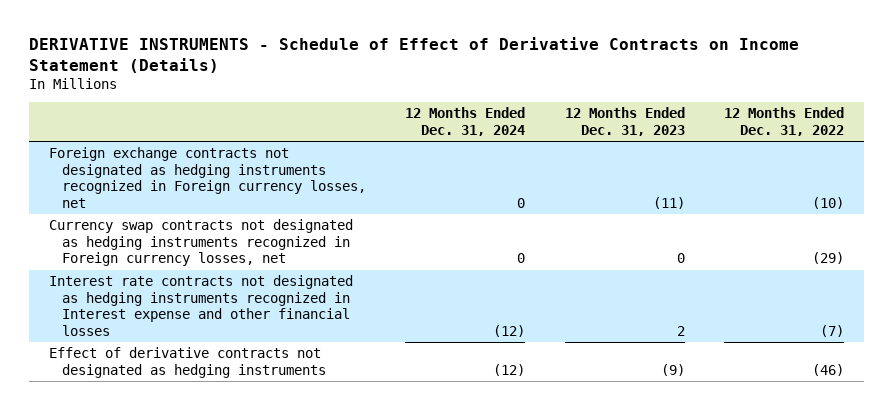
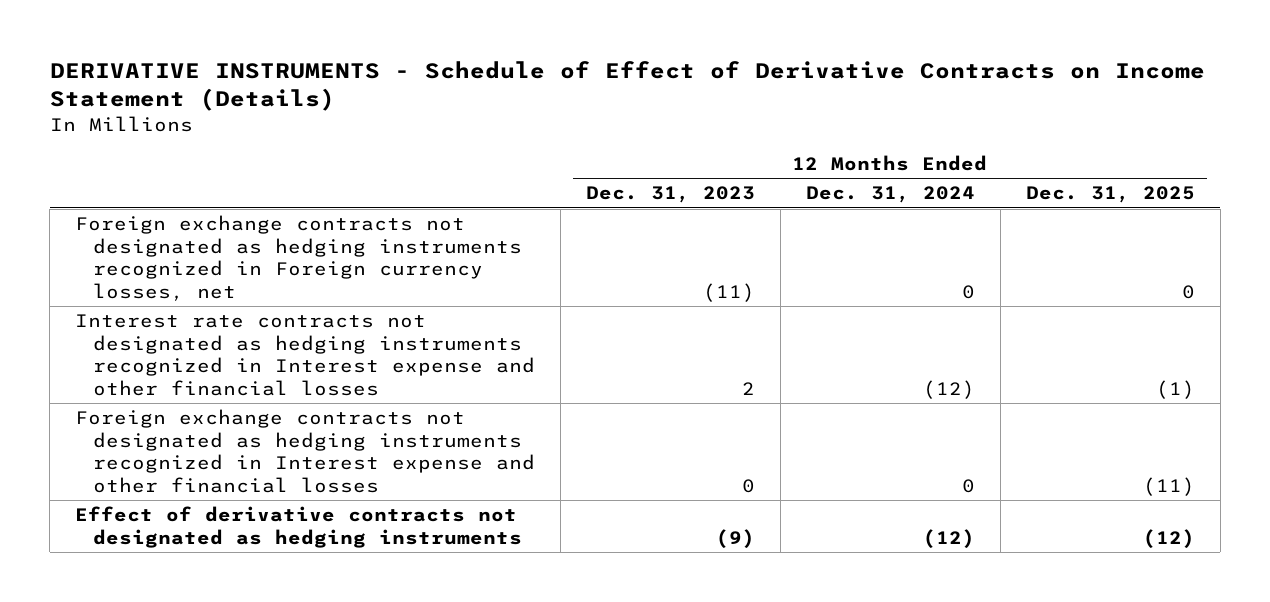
- | 12 Months Ended Dec. 31, 2024 | 12 Months Ended Dec. 31, 2023 | 12 Months Ended Dec. 31, 2022
+ | 12 Months Ended Dec. 31, 2023 | 12 Months Ended Dec. 31, 2024 | 12 Months Ended Dec. 31, 2025
- Currency swap contracts not designated as hedging instruments recognized in Foreign currency losses, net | 0 | 0 | (29)
+ Foreign exchange contracts not designated as hedging instruments recognized in Interest expense and other financial losses | 0 | 0 | (11)

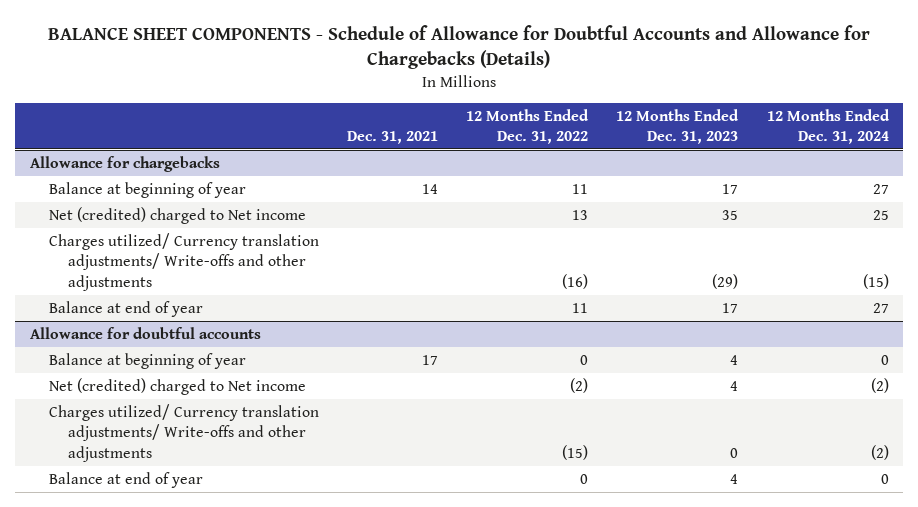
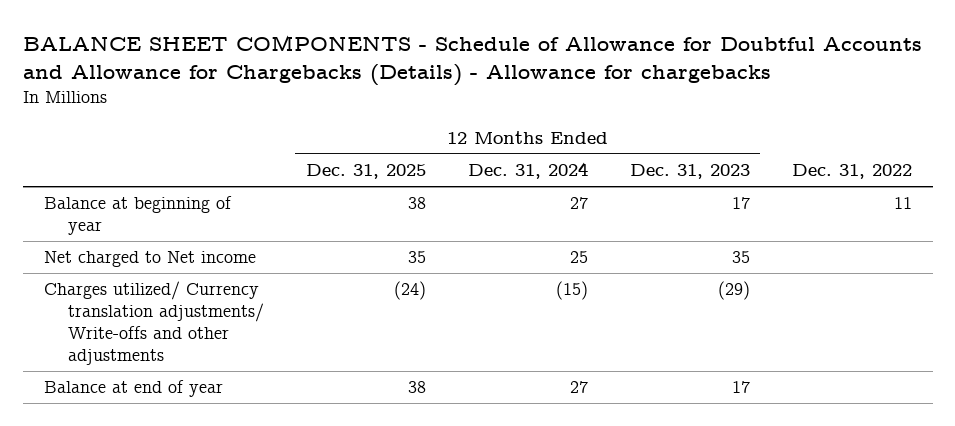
- BALANCE SHEET COMPONENTS - Schedule of Allowance for Doubtful Accounts and Allowance for Chargebacks (Details)
+ BALANCE SHEET COMPONENTS - Schedule of Allowance for Doubtful Accounts and Allowance for Chargebacks (Details) - Allowance for chargebacks
- | Dec. 31, 2021 | 12 Months Ended Dec. 31, 2022 | 12 Months Ended Dec. 31, 2023 | 12 Months Ended Dec. 31, 2024
+ | 12 Months Ended Dec. 31, 2025 | 12 Months Ended Dec. 31, 2024 | 12 Months Ended Dec. 31, 2023 | Dec. 31, 2022
- Allowance for chargebacks
- Net (credited) charged to Net income | | 13 | 35 | 25
+ Net charged to Net income | 35 | 25 | 35 |
- Allowance for doubtful accounts
- Balance at beginning of year | 17 | 0 | 4 | 0
- Net (credited) charged to Net income | | (2) | 4 | (2)
- Charges utilized/ Currency translation adjustments/ Write-offs and other adjustments | | (15) | 0 | (2)
- Balance at end of year | | 0 | 4 | 0

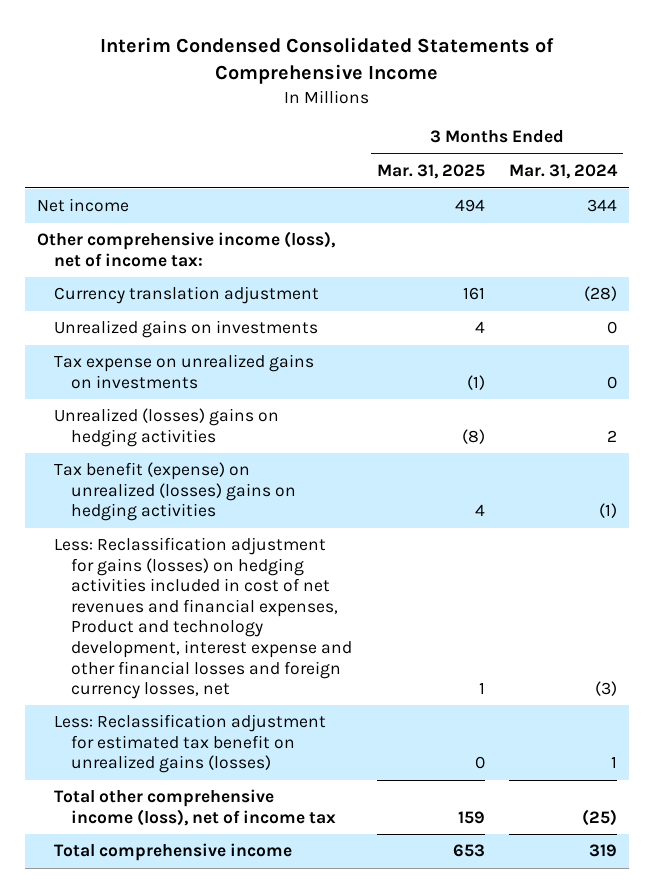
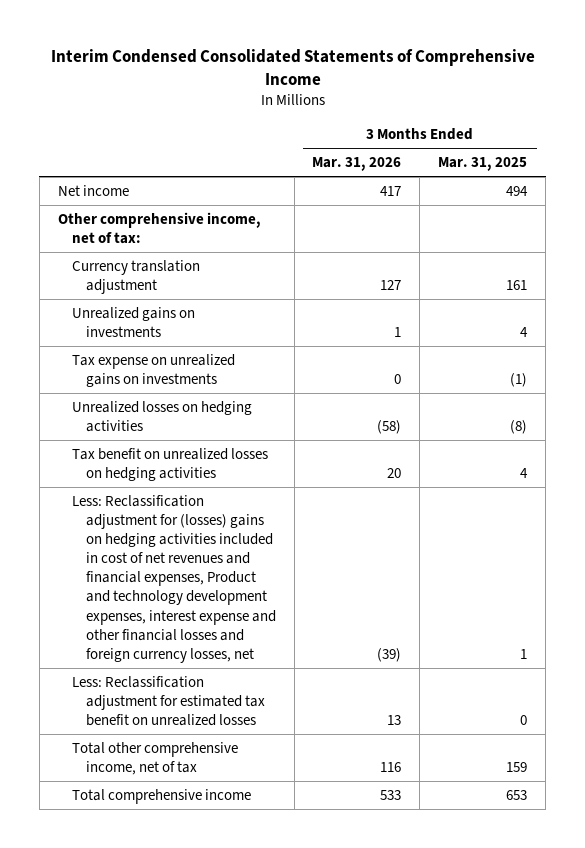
- | 3 Months Ended Mar. 31, 2025 | 3 Months Ended Mar. 31, 2024
+ | 3 Months Ended Mar. 31, 2026 | 3 Months Ended Mar. 31, 2025
- Other comprehensive income (loss), net of income tax:
+ Other comprehensive income, net of tax:
- Unrealized (losses) gains on hedging activities | (8) | 2
- Tax benefit (expense) on unrealized (losses) gains on hedging activities | 4 | (1)
- Less: Reclassification adjustment for gains (losses) on hedging activities included in cost of net revenues and financial expenses, Product and technology development, interest expense and other financial losses and foreign currency losses, net | 1 | (3)
- Less: Reclassification adjustment for estimated tax benefit on unrealized gains (losses) | 0 | 1
- Total other comprehensive income (loss), net of income tax | 159 | (25)
+ Unrealized losses on hedging activities | (58) | (8)
+ Tax benefit on unrealized losses on hedging activities | 20 | 4
+ Less: Reclassification adjustment for (losses) gains on hedging activities included in cost of net revenues and financial expenses, Product and technology development expenses, interest expense and other financial losses and foreign currency losses, net | (39) | 1
+ Less: Reclassification adjustment for estimated tax benefit on unrealized losses | 13 | 0
+ Total other comprehensive income, net of tax | 116 | 159

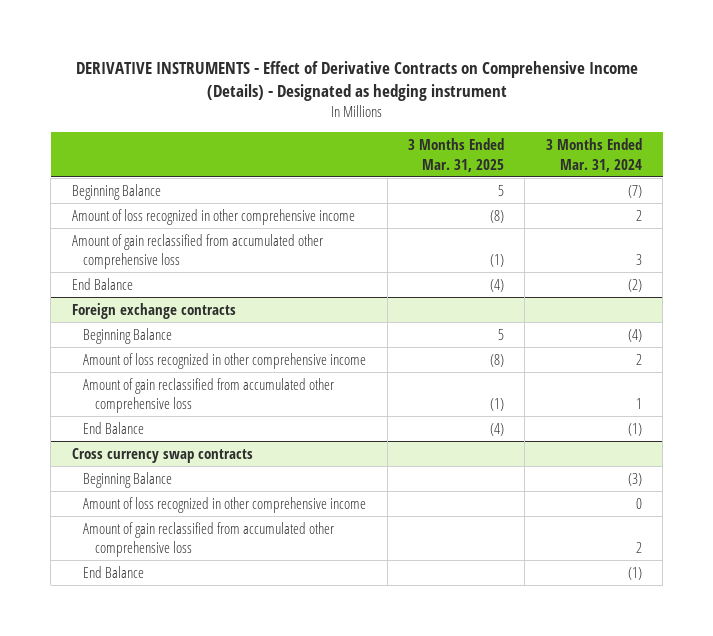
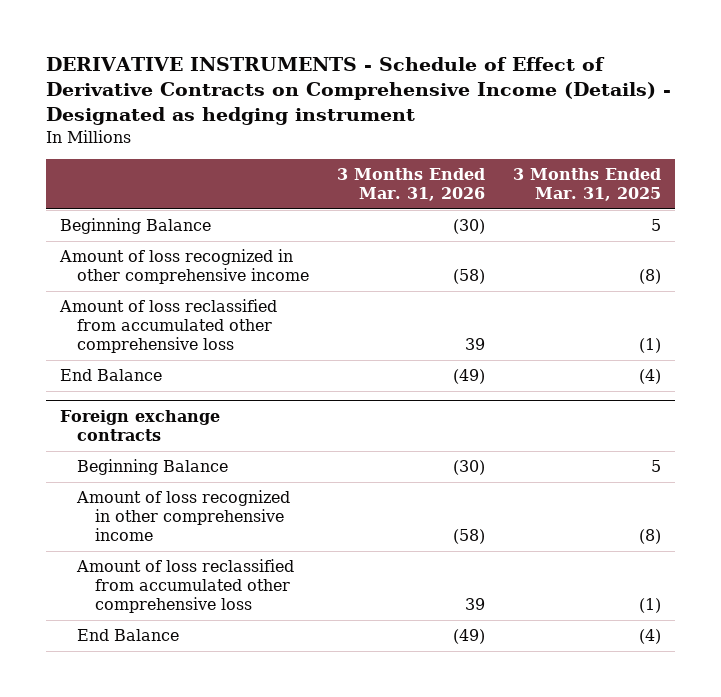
- DERIVATIVE INSTRUMENTS - Effect of Derivative Contracts on Comprehensive Income (Details) - Designated as hedging instrument
+ DERIVATIVE INSTRUMENTS - Schedule of Effect of Derivative Contracts on Comprehensive Income (Details) - Designated as hedging instrument
- | 3 Months Ended Mar. 31, 2025 | 3 Months Ended Mar. 31, 2024
+ | 3 Months Ended Mar. 31, 2026 | 3 Months Ended Mar. 31, 2025
- Amount of gain reclassified from accumulated other comprehensive loss | (1) | 3
+ Amount of loss reclassified from accumulated other comprehensive loss | 39 | (1)
@ Foreign exchange contracts
- Amount of gain reclassified from accumulated other comprehensive loss | (1) | 1
+ Amount of loss reclassified from accumulated other comprehensive loss | 39 | (1)
- Cross currency swap contracts
- Beginning Balance | | (3)
- Amount of loss recognized in other comprehensive income | | 0
- Amount of gain reclassified from accumulated other comprehensive loss | | 2
- End Balance | | (1)

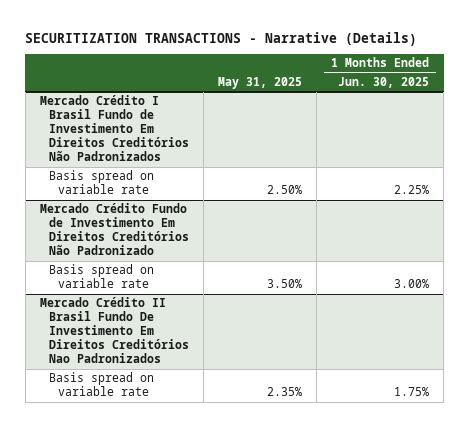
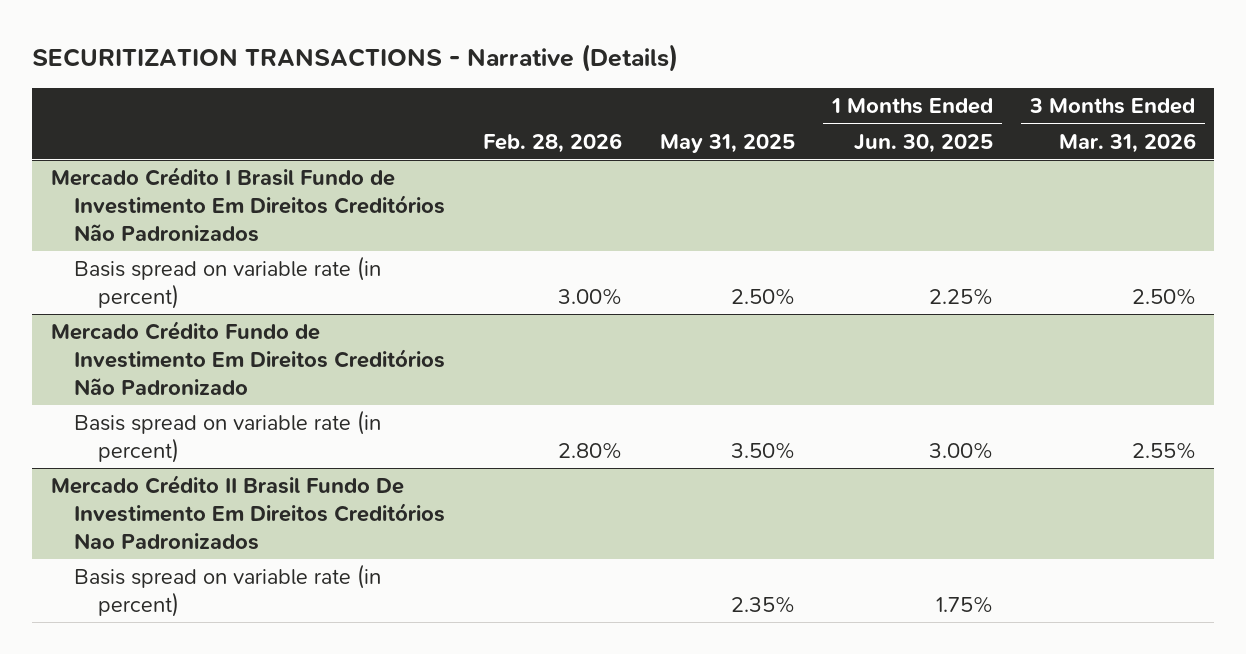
- | May 31, 2025 | 1 Months Ended Jun. 30, 2025
+ | Feb. 28, 2026 | May 31, 2025 | 1 Months Ended Jun. 30, 2025 | 3 Months Ended Mar. 31, 2026
@ Mercado Crédito I Brasil Fundo de Investimento Em Direitos Creditórios Não Padronizados
- Basis spread on variable rate | 2.50% | 2.25%
+ Basis spread on variable rate (in percent) | 3.00% | 2.50% | 2.25% | 2.50%
@ Mercado Crédito Fundo de Investimento Em Direitos Creditórios Não Padronizado
- Basis spread on variable rate | 3.50% | 3.00%
+ Basis spread on variable rate (in percent) | 2.80% | 3.50% | 3.00% | 2.55%
@ Mercado Crédito II Brasil Fundo De Investimento Em Direitos Creditórios Nao Padronizados
- Basis spread on variable rate | 2.35% | 1.75%
+ Basis spread on variable rate (in percent) | | 2.35% | 1.75% |

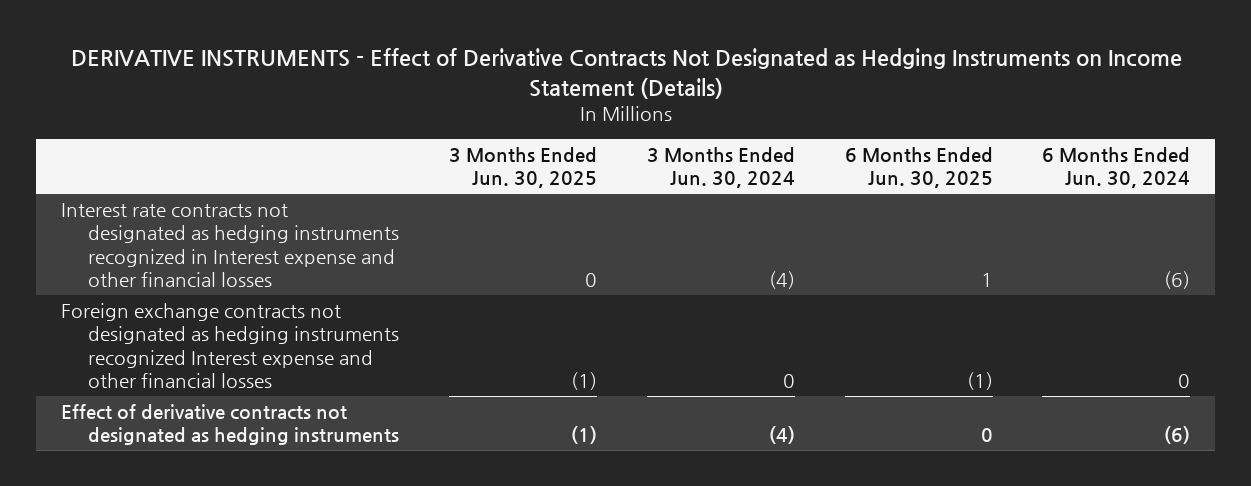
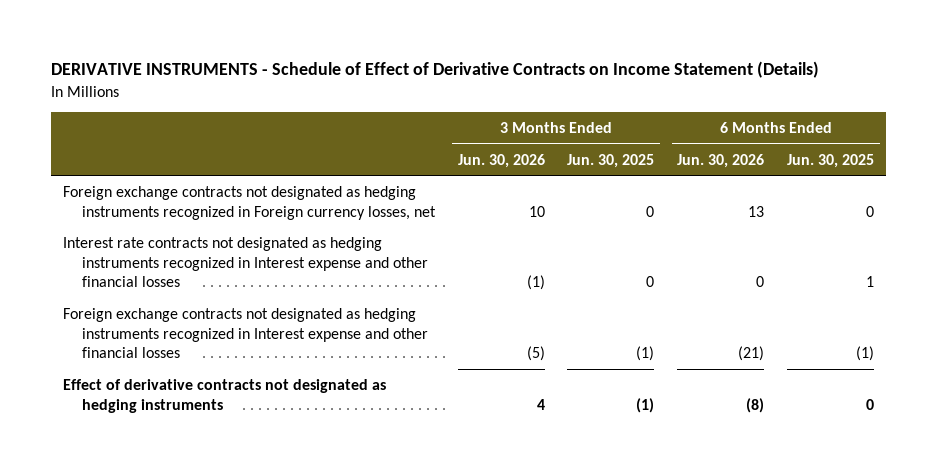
- DERIVATIVE INSTRUMENTS - Effect of Derivative Contracts Not Designated as Hedging Instruments on Income Statement (Details)
+ DERIVATIVE INSTRUMENTS - Schedule of Effect of Derivative Contracts on Income Statement (Details)
- | 3 Months Ended Jun. 30, 2025 | 3 Months Ended Jun. 30, 2024 | 6 Months Ended Jun. 30, 2025 | 6 Months Ended Jun. 30, 2024
+ | 3 Months Ended Jun. 30, 2026 | 3 Months Ended Jun. 30, 2025 | 6 Months Ended Jun. 30, 2026 | 6 Months Ended Jun. 30, 2025
+ Foreign exchange contracts not designated as hedging instruments recognized in Foreign currency losses, net | 10 | 0 | 13 | 0
- Foreign exchange contracts not designated as hedging instruments recognized Interest expense and other financial losses | (1) | 0 | (1) | 0
+ Foreign exchange contracts not designated as hedging instruments recognized in Interest expense and other financial losses | (5) | (1) | (21) | (1)

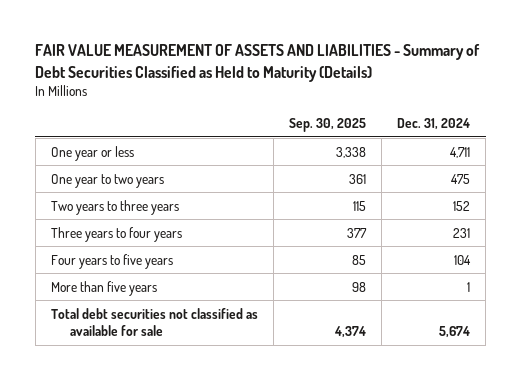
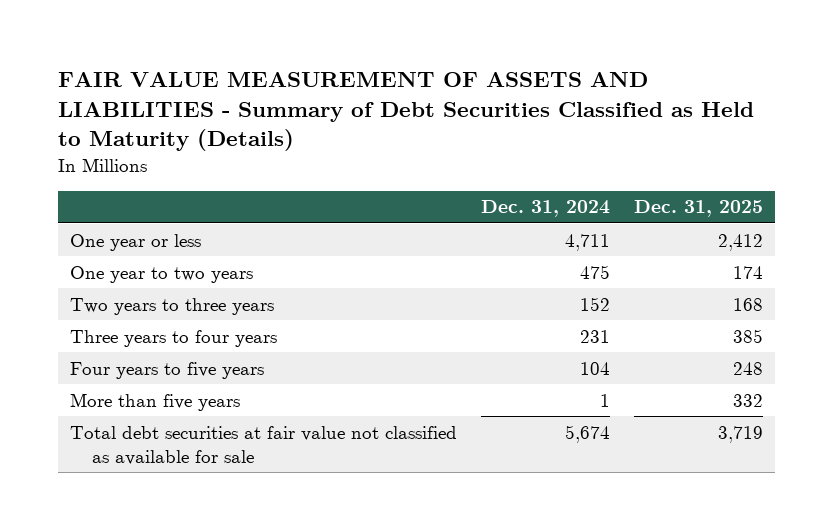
- | Sep. 30, 2025 | Dec. 31, 2024
+ | Dec. 31, 2024 | Dec. 31, 2025
- Total debt securities not classified as available for sale | 4,374 | 5,674
+ Total debt securities at fair value not classified as available for sale | 5,674 | 3,719

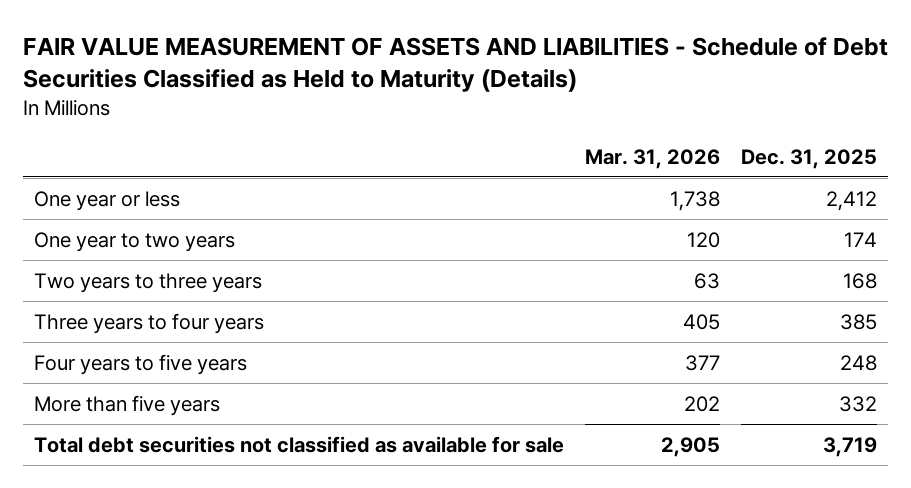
- FAIR VALUE MEASUREMENT OF ASSETS AND LIABILITIES - Summary of Debt Securities Classified as Held to Maturity (Details)
+ FAIR VALUE MEASUREMENT OF ASSETS AND LIABILITIES - Schedule of Debt Securities Classified as Held to Maturity (Details)
- | Dec. 31, 2024 | Dec. 31, 2025
+ | Mar. 31, 2026 | Dec. 31, 2025
- Total debt securities at fair value not classified as available for sale | 5,674 | 3,719
+ Total debt securities not classified as available for sale | 2,905 | 3,719

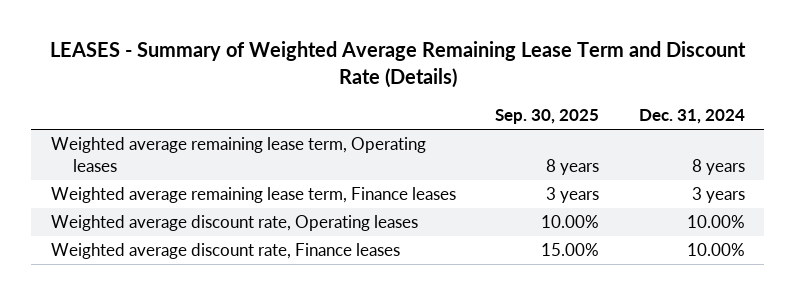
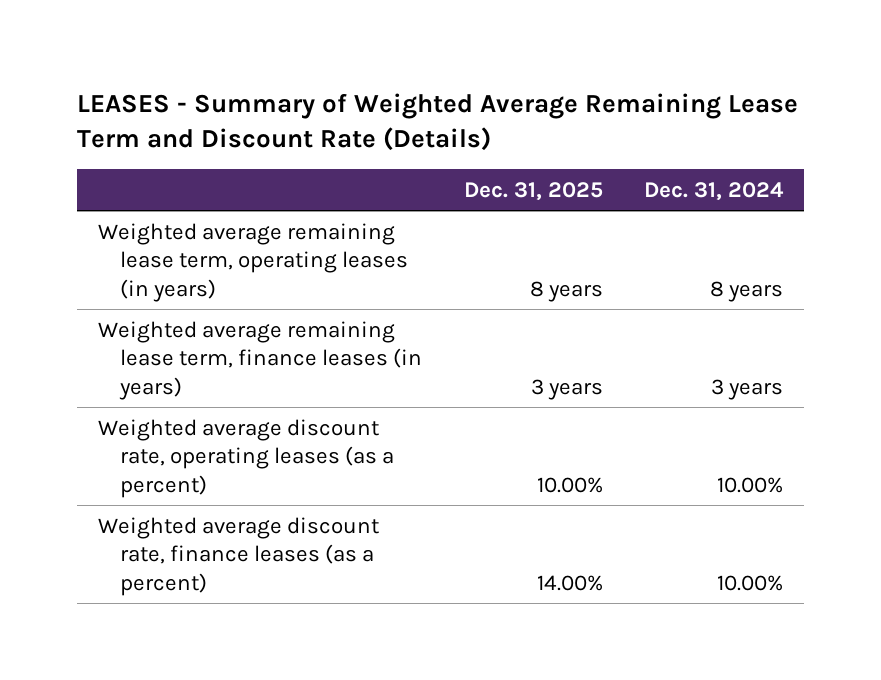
- | Sep. 30, 2025 | Dec. 31, 2024
+ | Dec. 31, 2025 | Dec. 31, 2024
- Weighted average remaining lease term, Operating leases | 8 years | 8 years
- Weighted average remaining lease term, Finance leases | 3 years | 3 years
- Weighted average discount rate, Operating leases | 10.00% | 10.00%
- Weighted average discount rate, Finance leases | 15.00% | 10.00%
+ Weighted average remaining lease term, operating leases (in years) | 8 years | 8 years
+ Weighted average remaining lease term, finance leases (in years) | 3 years | 3 years
+ Weighted average discount rate, operating leases (as a percent) | 10.00% | 10.00%
+ Weighted average discount rate, finance leases (as a percent) | 14.00% | 10.00%

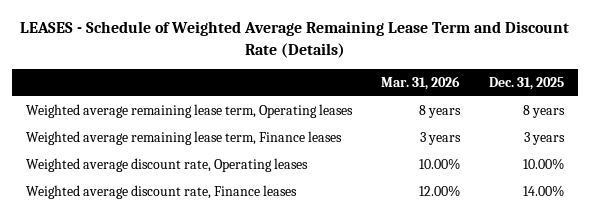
- LEASES - Summary of Weighted Average Remaining Lease Term and Discount Rate (Details)
+ LEASES - Schedule of Weighted Average Remaining Lease Term and Discount Rate (Details)
- | Dec. 31, 2025 | Dec. 31, 2024
+ | Mar. 31, 2026 | Dec. 31, 2025
- Weighted average remaining lease term, operating leases (in years) | 8 years | 8 years
- Weighted average remaining lease term, finance leases (in years) | 3 years | 3 years
- Weighted average discount rate, operating leases (as a percent) | 10.00% | 10.00%
- Weighted average discount rate, finance leases (as a percent) | 14.00% | 10.00%
+ Weighted average remaining lease term, Operating leases | 8 years | 8 years
+ Weighted average remaining lease term, Finance leases | 3 years | 3 years
+ Weighted average discount rate, Operating leases | 10.00% | 10.00%
+ Weighted average discount rate, Finance leases | 12.00% | 14.00%

